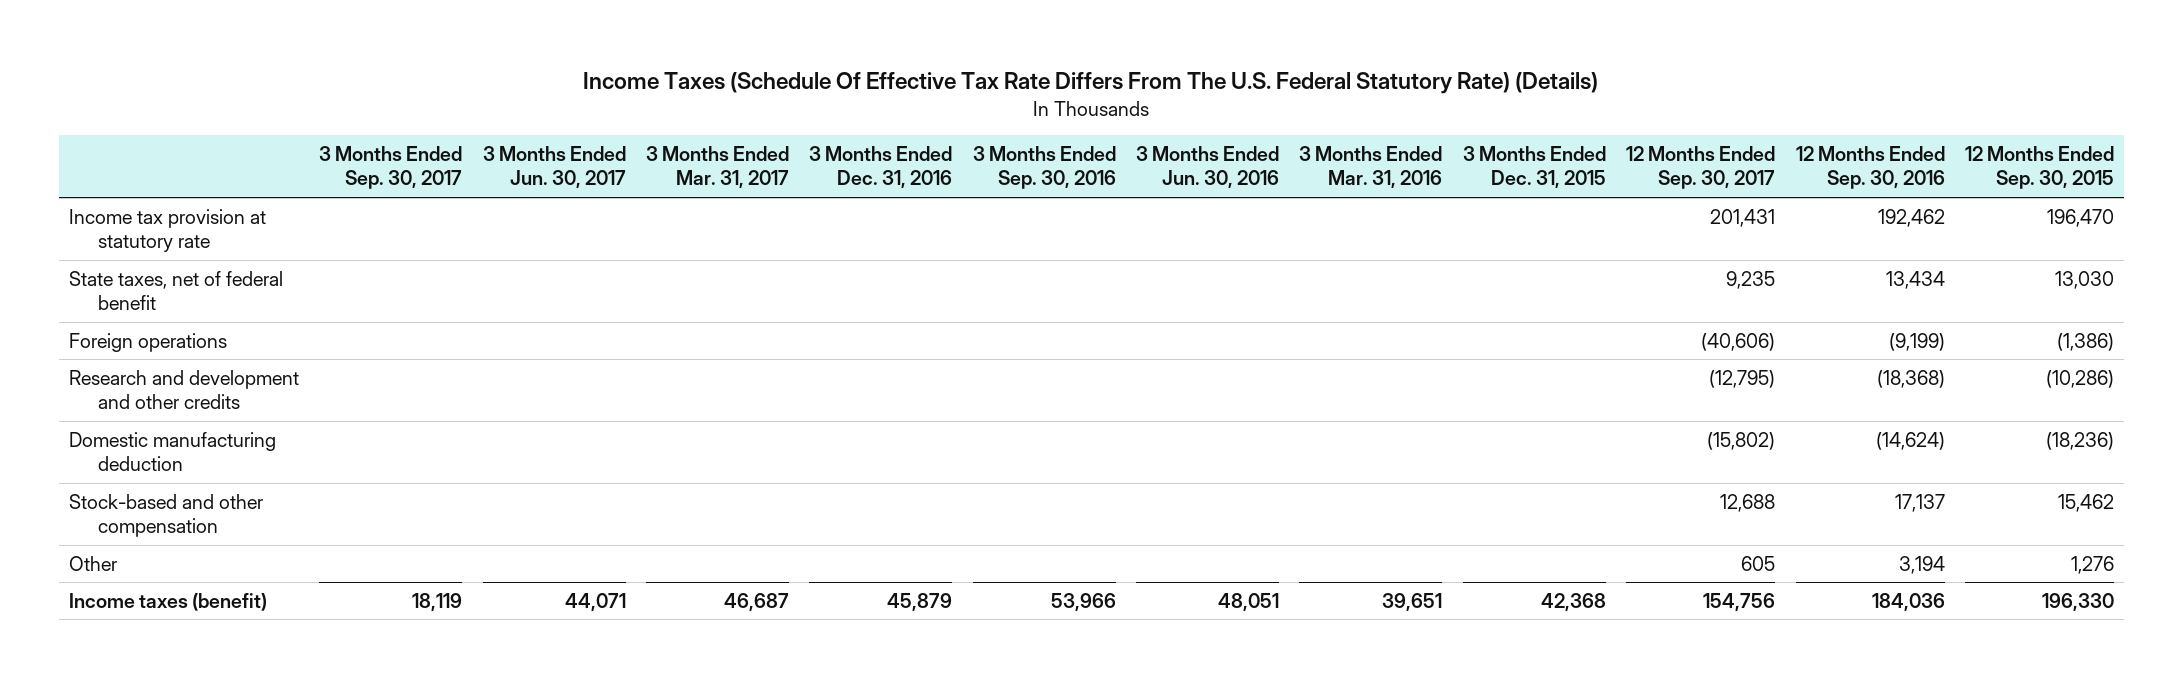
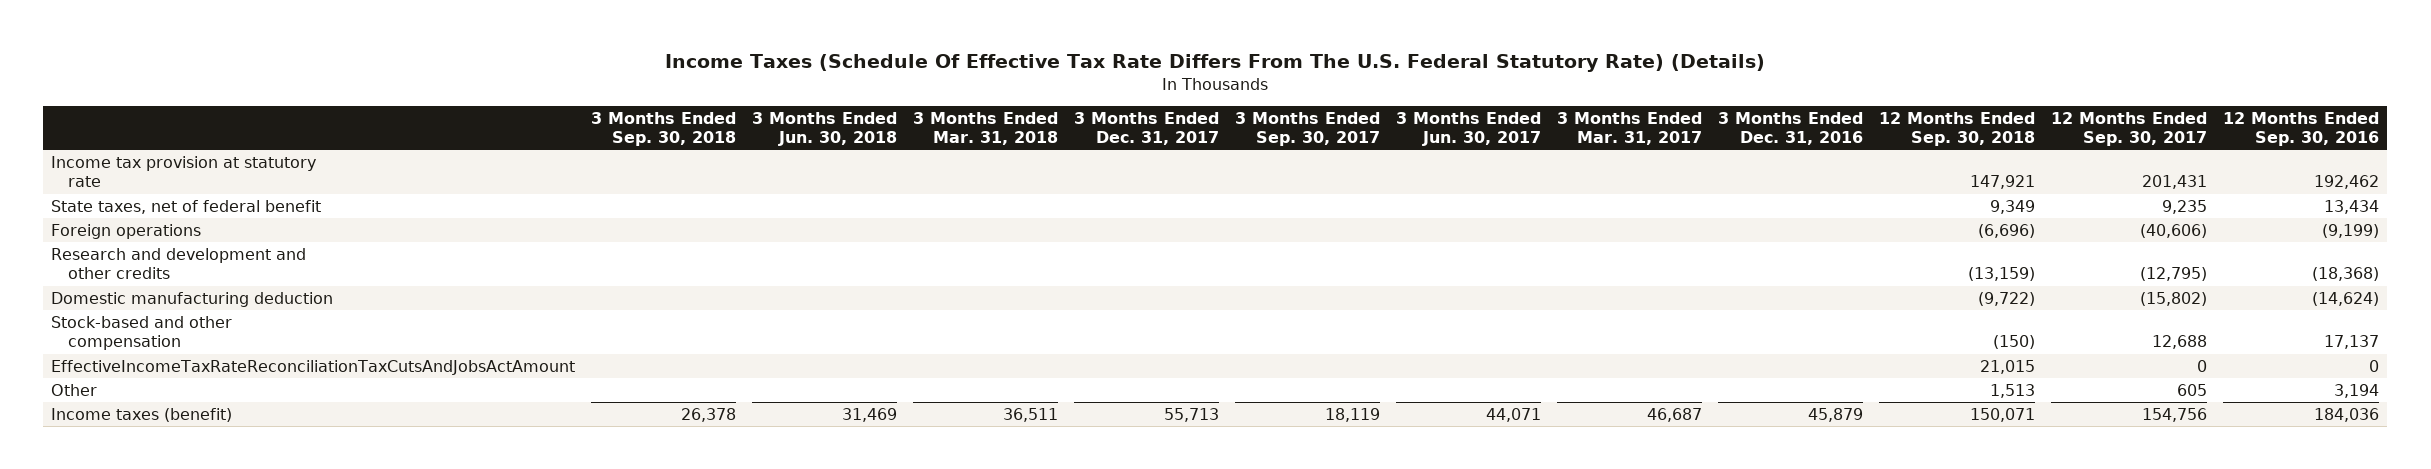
- | 3 Months Ended Sep. 30, 2017 | 3 Months Ended Jun. 30, 2017 | 3 Months Ended Mar. 31, 2017 | 3 Months Ended Dec. 31, 2016 | 3 Months Ended Sep. 30, 2016 | 3 Months Ended Jun. 30, 2016 | 3 Months Ended Mar. 31, 2016 | 3 Months Ended Dec. 31, 2015 | 12 Months Ended Sep. 30, 2017 | 12 Months Ended Sep. 30, 2016 | 12 Months Ended Sep. 30, 2015
+ | 3 Months Ended Sep. 30, 2018 | 3 Months Ended Jun. 30, 2018 | 3 Months Ended Mar. 31, 2018 | 3 Months Ended Dec. 31, 2017 | 3 Months Ended Sep. 30, 2017 | 3 Months Ended Jun. 30, 2017 | 3 Months Ended Mar. 31, 2017 | 3 Months Ended Dec. 31, 2016 | 12 Months Ended Sep. 30, 2018 | 12 Months Ended Sep. 30, 2017 | 12 Months Ended Sep. 30, 2016
+ EffectiveIncomeTaxRateReconciliationTaxCutsAndJobsActAmount | | | | | | | | | 21,015 | 0 | 0

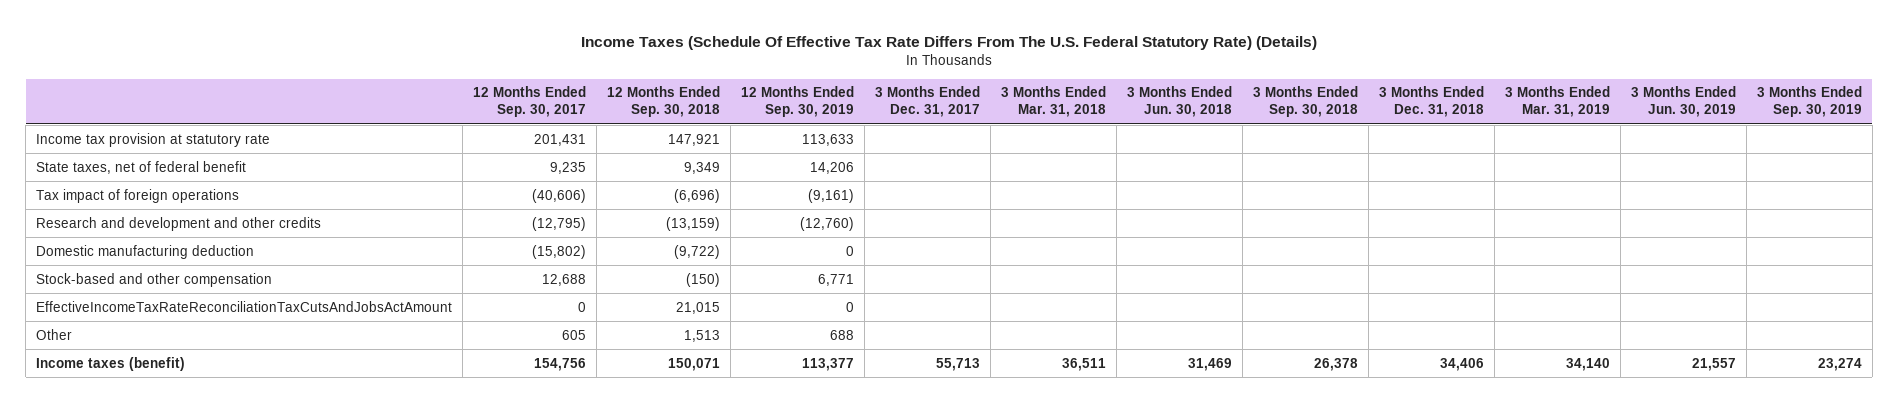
- | 3 Months Ended Sep. 30, 2018 | 3 Months Ended Jun. 30, 2018 | 3 Months Ended Mar. 31, 2018 | 3 Months Ended Dec. 31, 2017 | 3 Months Ended Sep. 30, 2017 | 3 Months Ended Jun. 30, 2017 | 3 Months Ended Mar. 31, 2017 | 3 Months Ended Dec. 31, 2016 | 12 Months Ended Sep. 30, 2018 | 12 Months Ended Sep. 30, 2017 | 12 Months Ended Sep. 30, 2016
+ | 12 Months Ended Sep. 30, 2017 | 12 Months Ended Sep. 30, 2018 | 12 Months Ended Sep. 30, 2019 | 3 Months Ended Dec. 31, 2017 | 3 Months Ended Mar. 31, 2018 | 3 Months Ended Jun. 30, 2018 | 3 Months Ended Sep. 30, 2018 | 3 Months Ended Dec. 31, 2018 | 3 Months Ended Mar. 31, 2019 | 3 Months Ended Jun. 30, 2019 | 3 Months Ended Sep. 30, 2019
- Foreign operations | | | | | | | | | (6,696) | (40,606) | (9,199)
+ Tax impact of foreign operations | (40,606) | (6,696) | (9,161) | | | | | | | |

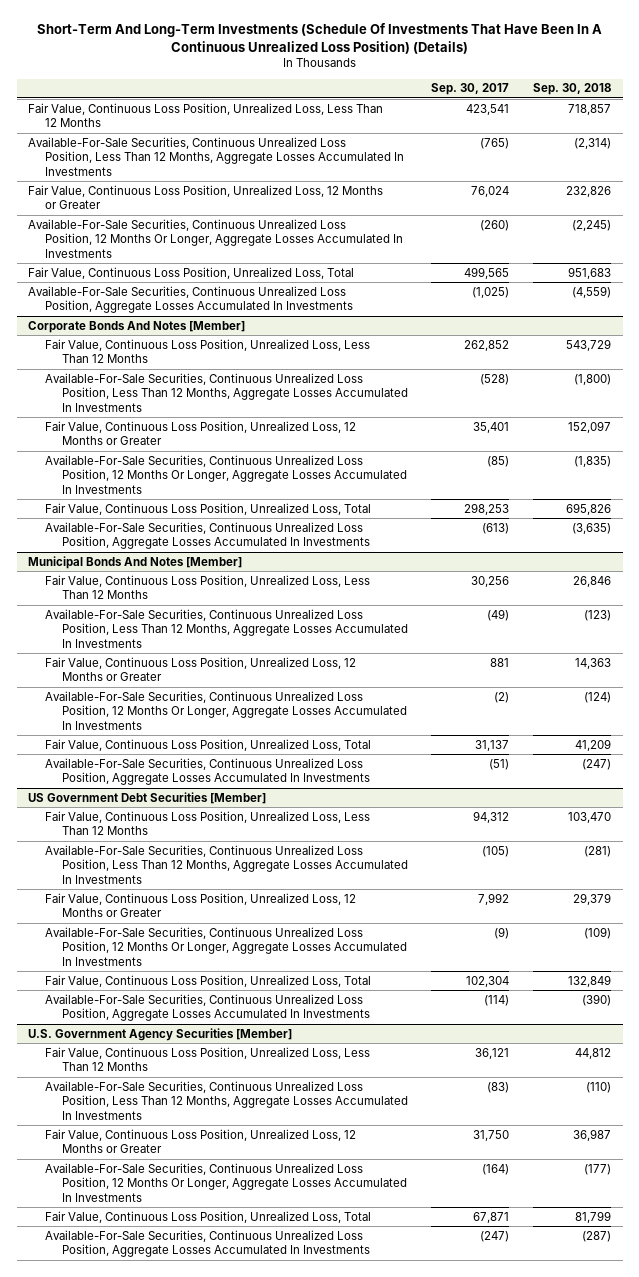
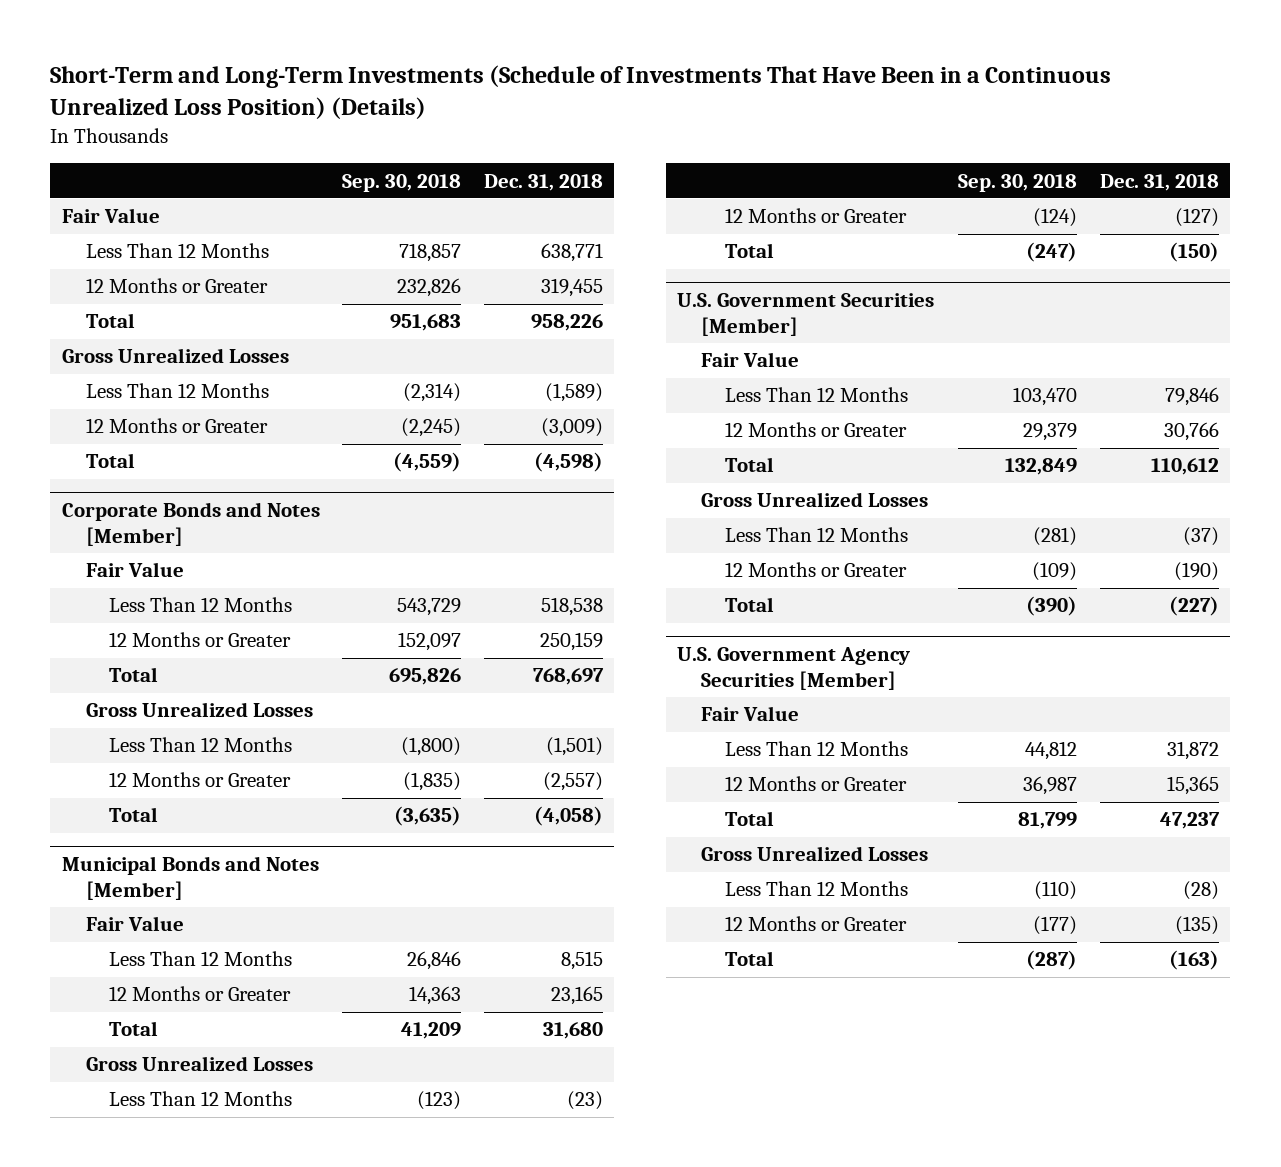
- Short-Term And Long-Term Investments (Schedule Of Investments That Have Been In A Continuous Unrealized Loss Position) (Details)
+ Short-Term and Long-Term Investments (Schedule of Investments That Have Been in a Continuous Unrealized Loss Position) (Details)
- | Sep. 30, 2017 | Sep. 30, 2018
+ | Sep. 30, 2018 | Dec. 31, 2018
- Fair Value, Continuous Loss Position, Unrealized Loss, Less Than 12 Months | 423,541 | 718,857
- Available-For-Sale Securities, Continuous Unrealized Loss Position, Less Than 12 Months, Aggregate Losses Accumulated In Investments | (765) | (2,314)
- Fair Value, Continuous Loss Position, Unrealized Loss, 12 Months or Greater | 76,024 | 232,826
- Available-For-Sale Securities, Continuous Unrealized Loss Position, 12 Months Or Longer, Aggregate Losses Accumulated In Investments | (260) | (2,245)
- Fair Value, Continuous Loss Position, Unrealized Loss, Total | 499,565 | 951,683
- Available-For-Sale Securities, Continuous Unrealized Loss Position, Aggregate Losses Accumulated In Investments | (1,025) | (4,559)
- Corporate Bonds And Notes [Member]
- Fair Value, Continuous Loss Position, Unrealized Loss, Less Than 12 Months | 262,852 | 543,729
- Available-For-Sale Securities, Continuous Unrealized Loss Position, Less Than 12 Months, Aggregate Losses Accumulated In Investments | (528) | (1,800)
- Fair Value, Continuous Loss Position, Unrealized Loss, 12 Months or Greater | 35,401 | 152,097
- Available-For-Sale Securities, Continuous Unrealized Loss Position, 12 Months Or Longer, Aggregate Losses Accumulated In Investments | (85) | (1,835)
- Fair Value, Continuous Loss Position, Unrealized Loss, Total | 298,253 | 695,826
- Available-For-Sale Securities, Continuous Unrealized Loss Position, Aggregate Losses Accumulated In Investments | (613) | (3,635)
- Municipal Bonds And Notes [Member]
- Fair Value, Continuous Loss Position, Unrealized Loss, Less Than 12 Months | 30,256 | 26,846
- Available-For-Sale Securities, Continuous Unrealized Loss Position, Less Than 12 Months, Aggregate Losses Accumulated In Investments | (49) | (123)
- Fair Value, Continuous Loss Position, Unrealized Loss, 12 Months or Greater | 881 | 14,363
- Available-For-Sale Securities, Continuous Unrealized Loss Position, 12 Months Or Longer, Aggregate Losses Accumulated In Investments | (2) | (124)
- Fair Value, Continuous Loss Position, Unrealized Loss, Total | 31,137 | 41,209
- Available-For-Sale Securities, Continuous Unrealized Loss Position, Aggregate Losses Accumulated In Investments | (51) | (247)
- US Government Debt Securities [Member]
- Fair Value, Continuous Loss Position, Unrealized Loss, Less Than 12 Months | 94,312 | 103,470
- Available-For-Sale Securities, Continuous Unrealized Loss Position, Less Than 12 Months, Aggregate Losses Accumulated In Investments | (105) | (281)
- Fair Value, Continuous Loss Position, Unrealized Loss, 12 Months or Greater | 7,992 | 29,379
- Available-For-Sale Securities, Continuous Unrealized Loss Position, 12 Months Or Longer, Aggregate Losses Accumulated In Investments | (9) | (109)
- Fair Value, Continuous Loss Position, Unrealized Loss, Total | 102,304 | 132,849
- Available-For-Sale Securities, Continuous Unrealized Loss Position, Aggregate Losses Accumulated In Investments | (114) | (390)
+ Fair Value
+ Less Than 12 Months | 718,857 | 638,771
+ 12 Months or Greater | 232,826 | 319,455
+ Total | 951,683 | 958,226
+ Gross Unrealized Losses
+ Less Than 12 Months | (2,314) | (1,589)
+ 12 Months or Greater | (2,245) | (3,009)
+ Total | (4,559) | (4,598)
+ Corporate Bonds and Notes [Member]
+ Fair Value
+ Less Than 12 Months | 543,729 | 518,538
+ 12 Months or Greater | 152,097 | 250,159
+ Total | 695,826 | 768,697
+ Gross Unrealized Losses
+ Less Than 12 Months | (1,800) | (1,501)
+ 12 Months or Greater | (1,835) | (2,557)
+ Total | (3,635) | (4,058)
+ Municipal Bonds and Notes [Member]
+ Fair Value
+ Less Than 12 Months | 26,846 | 8,515
+ 12 Months or Greater | 14,363 | 23,165
+ Total | 41,209 | 31,680
+ Gross Unrealized Losses
+ Less Than 12 Months | (123) | (23)
+ 12 Months or Greater | (124) | (127)
+ Total | (247) | (150)
+ U.S. Government Securities [Member]
+ Fair Value
+ Less Than 12 Months | 103,470 | 79,846
+ 12 Months or Greater | 29,379 | 30,766
+ Total | 132,849 | 110,612
+ Gross Unrealized Losses
+ Less Than 12 Months | (281) | (37)
+ 12 Months or Greater | (109) | (190)
+ Total | (390) | (227)
@ U.S. Government Agency Securities [Member]
- Fair Value, Continuous Loss Position, Unrealized Loss, Less Than 12 Months | 36,121 | 44,812
- Available-For-Sale Securities, Continuous Unrealized Loss Position, Less Than 12 Months, Aggregate Losses Accumulated In Investments | (83) | (110)
- Fair Value, Continuous Loss Position, Unrealized Loss, 12 Months or Greater | 31,750 | 36,987
- Available-For-Sale Securities, Continuous Unrealized Loss Position, 12 Months Or Longer, Aggregate Losses Accumulated In Investments | (164) | (177)
- Fair Value, Continuous Loss Position, Unrealized Loss, Total | 67,871 | 81,799
- Available-For-Sale Securities, Continuous Unrealized Loss Position, Aggregate Losses Accumulated In Investments | (247) | (287)
+ Fair Value
+ Less Than 12 Months | 44,812 | 31,872
+ 12 Months or Greater | 36,987 | 15,365
+ Total | 81,799 | 47,237
+ Gross Unrealized Losses
+ Less Than 12 Months | (110) | (28)
+ 12 Months or Greater | (177) | (135)
+ Total | (287) | (163)

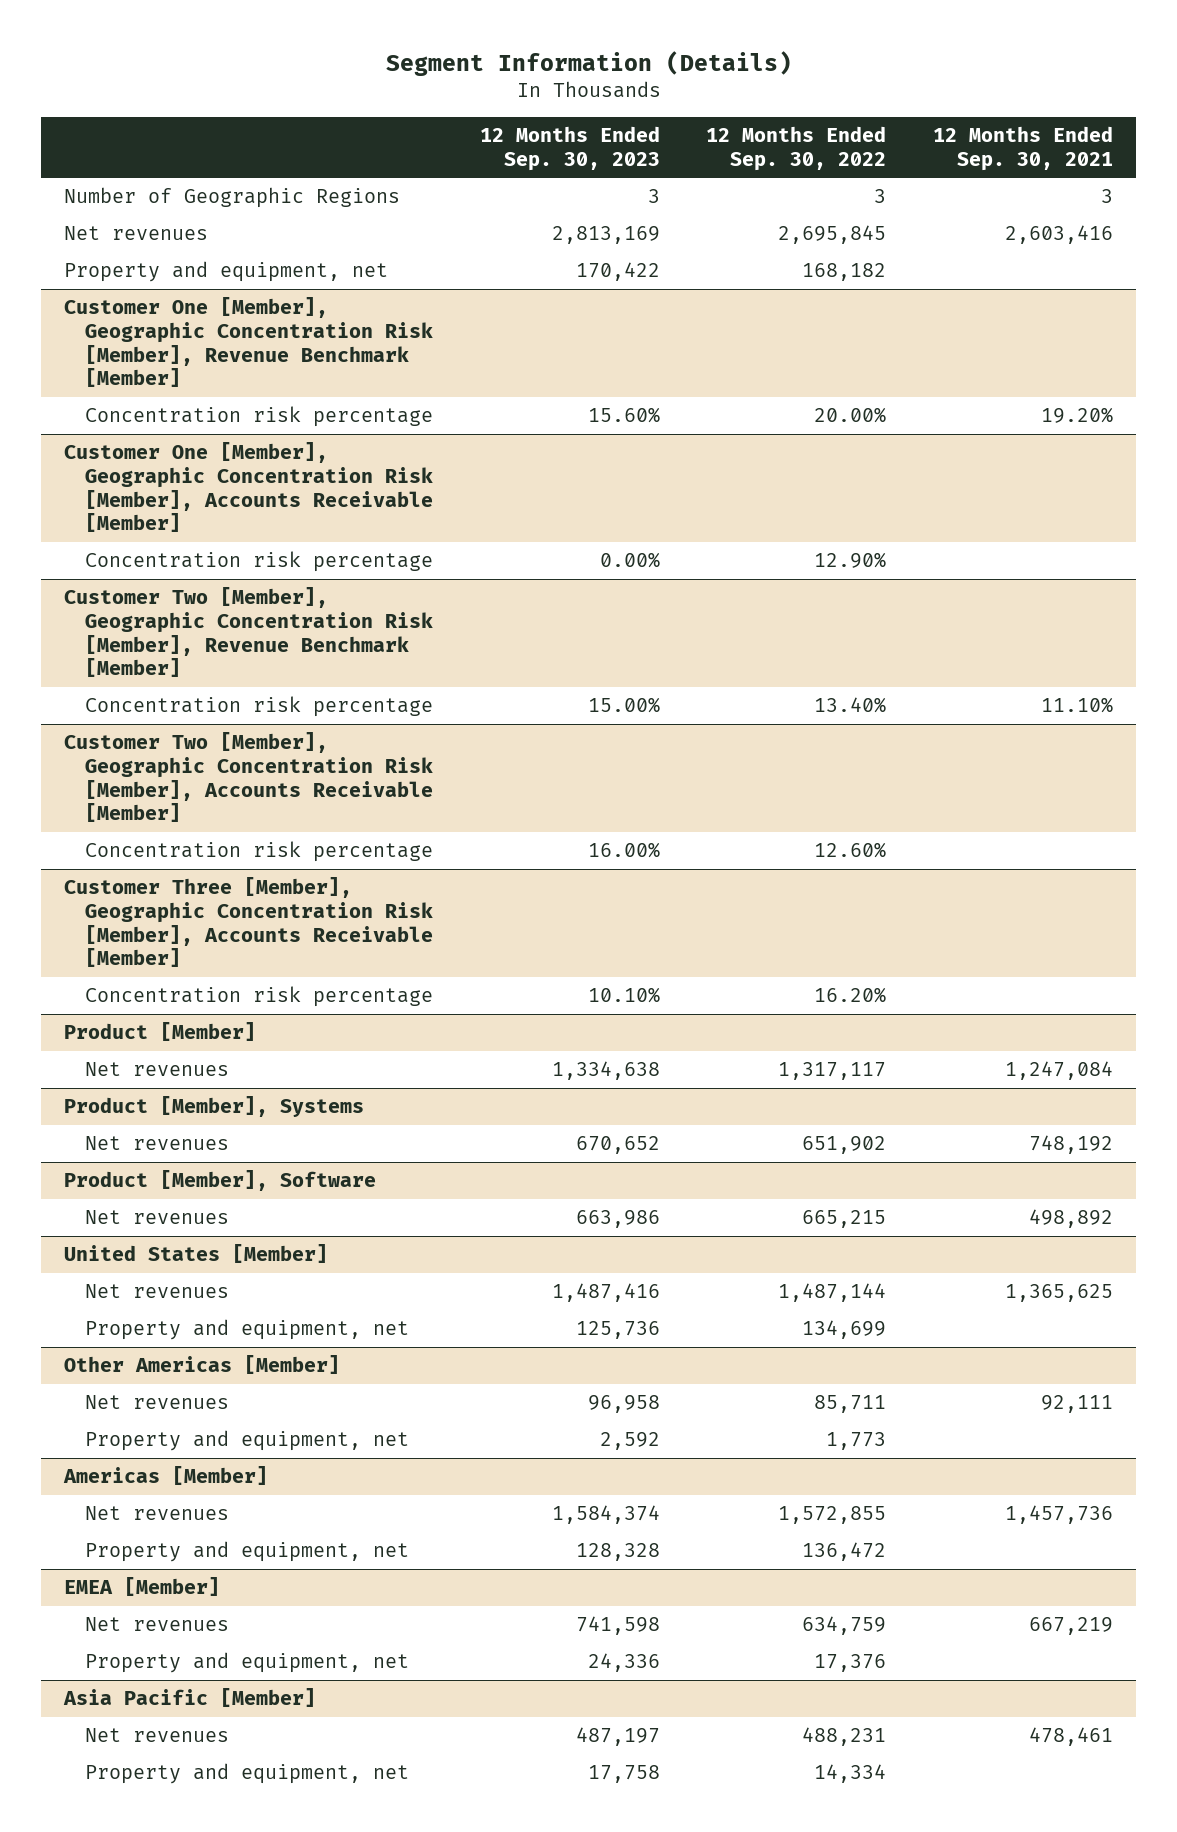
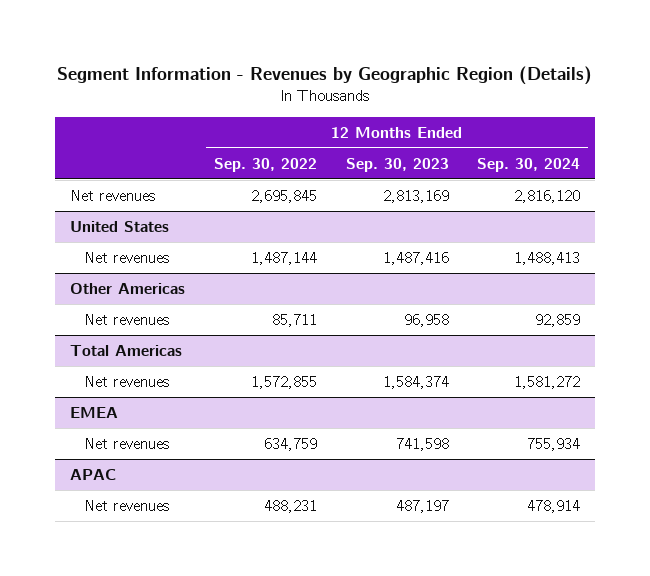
- Segment Information (Details)
+ Segment Information - Revenues by Geographic Region (Details)
- | 12 Months Ended Sep. 30, 2023 | 12 Months Ended Sep. 30, 2022 | 12 Months Ended Sep. 30, 2021
+ | 12 Months Ended Sep. 30, 2022 | 12 Months Ended Sep. 30, 2023 | 12 Months Ended Sep. 30, 2024
- Number of Geographic Regions | 3 | 3 | 3
- Property and equipment, net | 170,422 | 168,182 |
- Customer One [Member], Geographic Concentration Risk [Member], Revenue Benchmark [Member]
- Concentration risk percentage | 15.60% | 20.00% | 19.20%
- Customer One [Member], Geographic Concentration Risk [Member], Accounts Receivable [Member]
- Concentration risk percentage | 0.00% | 12.90% |
- Customer Two [Member], Geographic Concentration Risk [Member], Revenue Benchmark [Member]
- Concentration risk percentage | 15.00% | 13.40% | 11.10%
- Customer Two [Member], Geographic Concentration Risk [Member], Accounts Receivable [Member]
- Concentration risk percentage | 16.00% | 12.60% |
- Customer Three [Member], Geographic Concentration Risk [Member], Accounts Receivable [Member]
- Concentration risk percentage | 10.10% | 16.20% |
- Product [Member]
- Net revenues | 1,334,638 | 1,317,117 | 1,247,084
- Product [Member], Systems
- Net revenues | 670,652 | 651,902 | 748,192
- Product [Member], Software
- Net revenues | 663,986 | 665,215 | 498,892
- United States [Member]
+ United States
- Property and equipment, net | 125,736 | 134,699 |
- Other Americas [Member]
+ Other Americas
- Property and equipment, net | 2,592 | 1,773 |
- Americas [Member]
+ Total Americas
- Property and equipment, net | 128,328 | 136,472 |
- EMEA [Member]
+ EMEA
- Property and equipment, net | 24,336 | 17,376 |
- Asia Pacific [Member]
+ APAC
- Property and equipment, net | 17,758 | 14,334 |

